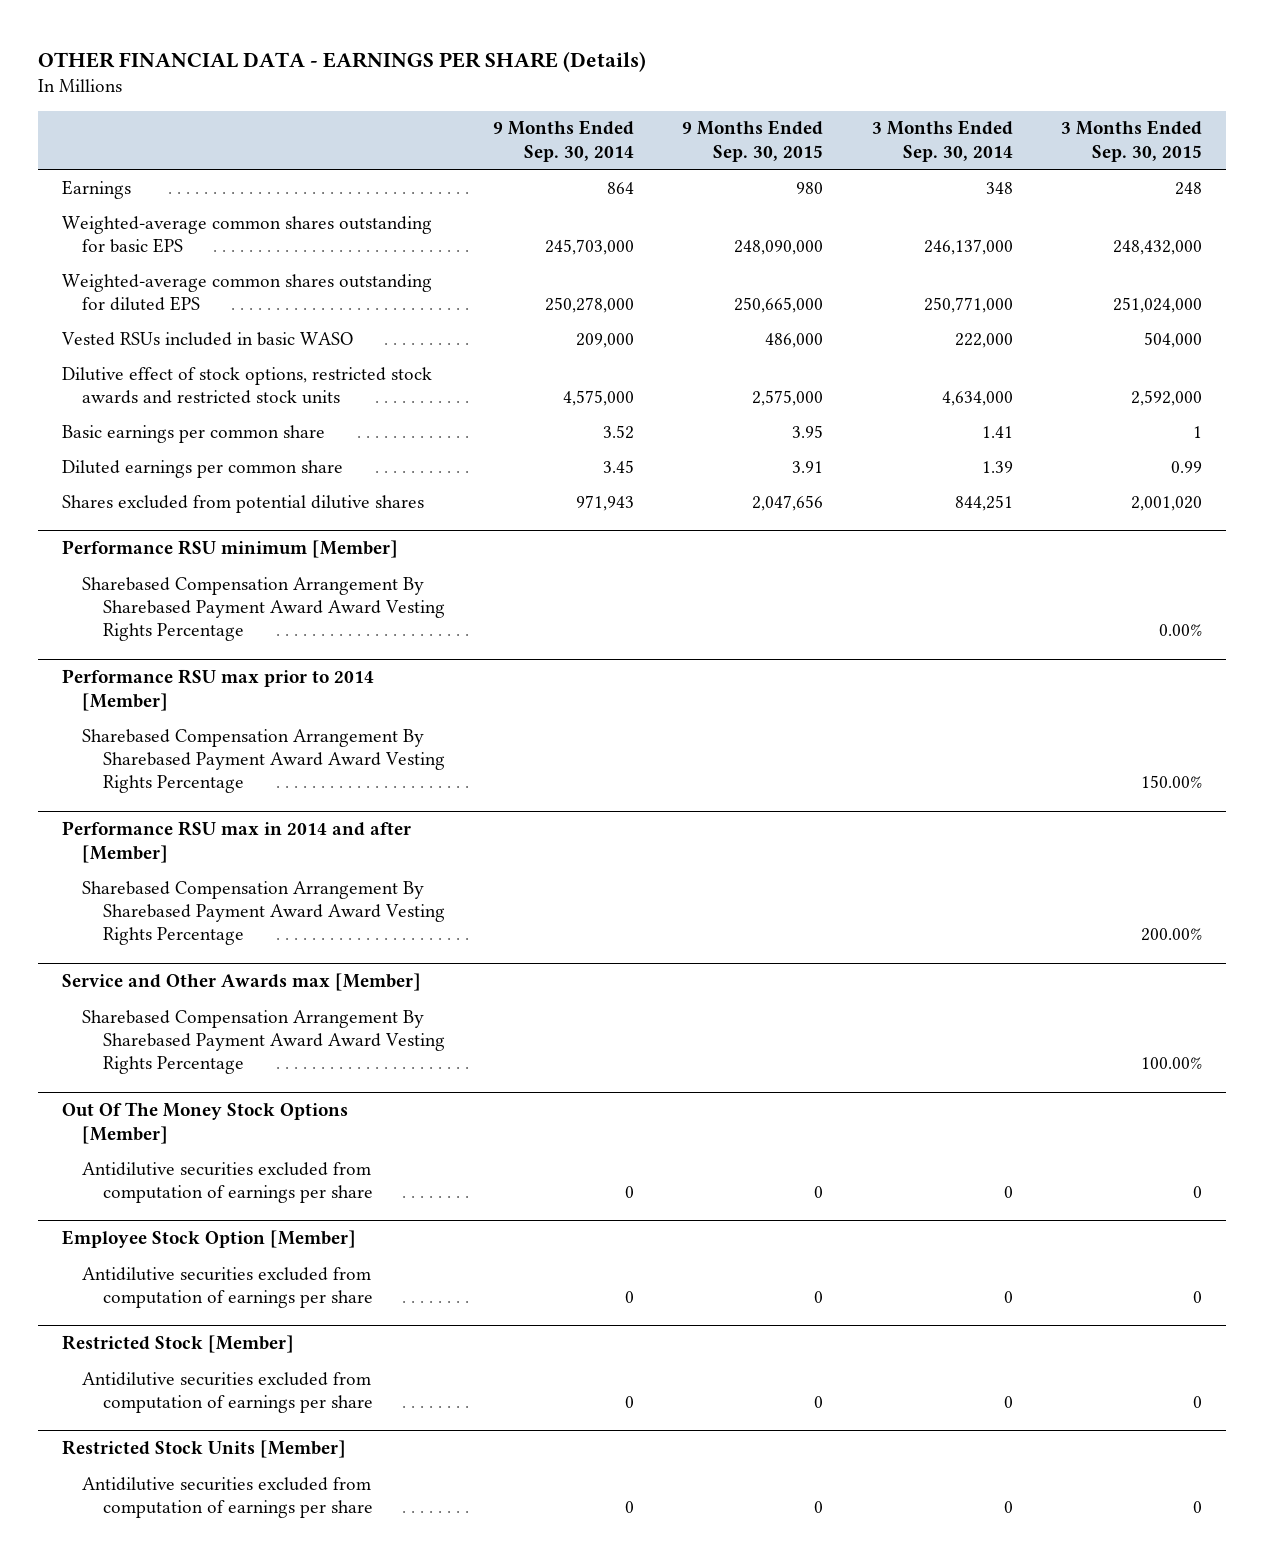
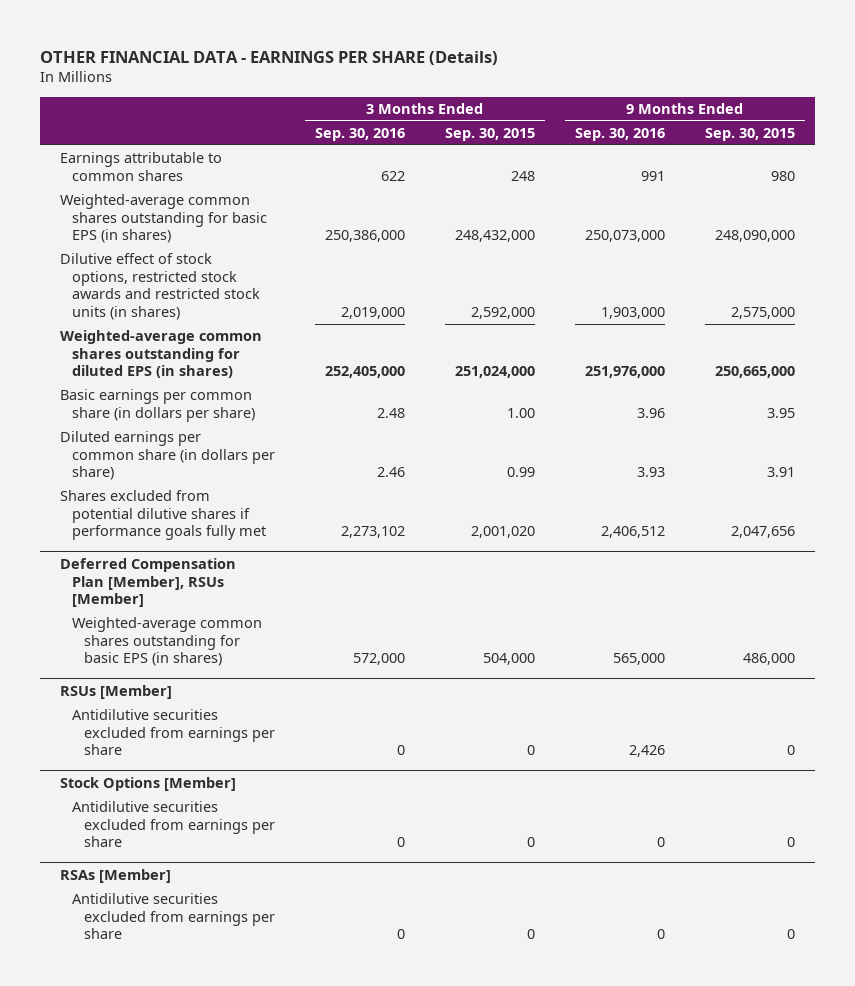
- | 9 Months Ended Sep. 30, 2014 | 9 Months Ended Sep. 30, 2015 | 3 Months Ended Sep. 30, 2014 | 3 Months Ended Sep. 30, 2015
+ | 3 Months Ended Sep. 30, 2016 | 3 Months Ended Sep. 30, 2015 | 9 Months Ended Sep. 30, 2016 | 9 Months Ended Sep. 30, 2015
- Earnings | 864 | 980 | 348 | 248
- Weighted-average common shares outstanding for basic EPS | 245,703,000 | 248,090,000 | 246,137,000 | 248,432,000
- Weighted-average common shares outstanding for diluted EPS | 250,278,000 | 250,665,000 | 250,771,000 | 251,024,000
- Vested RSUs included in basic WASO | 209,000 | 486,000 | 222,000 | 504,000
- Dilutive effect of stock options, restricted stock awards and restricted stock units | 4,575,000 | 2,575,000 | 4,634,000 | 2,592,000
- Basic earnings per common share | 3.52 | 3.95 | 1.41 | 1
- Diluted earnings per common share | 3.45 | 3.91 | 1.39 | 0.99
- Shares excluded from potential dilutive shares | 971,943 | 2,047,656 | 844,251 | 2,001,020
- Performance RSU minimum [Member]
- Sharebased Compensation Arrangement By Sharebased Payment Award Award Vesting Rights Percentage | | | | 0.00%
- Performance RSU max prior to 2014 [Member]
- Sharebased Compensation Arrangement By Sharebased Payment Award Award Vesting Rights Percentage | | | | 150.00%
- Performance RSU max in 2014 and after [Member]
- Sharebased Compensation Arrangement By Sharebased Payment Award Award Vesting Rights Percentage | | | | 200.00%
- Service and Other Awards max [Member]
- Sharebased Compensation Arrangement By Sharebased Payment Award Award Vesting Rights Percentage | | | | 100.00%
- Out Of The Money Stock Options [Member]
- Antidilutive securities excluded from computation of earnings per share | 0 | 0 | 0 | 0
- Employee Stock Option [Member]
- Antidilutive securities excluded from computation of earnings per share | 0 | 0 | 0 | 0
- Restricted Stock [Member]
- Antidilutive securities excluded from computation of earnings per share | 0 | 0 | 0 | 0
- Restricted Stock Units [Member]
- Antidilutive securities excluded from computation of earnings per share | 0 | 0 | 0 | 0
+ Earnings attributable to common shares | 622 | 248 | 991 | 980
+ Weighted-average common shares outstanding for basic EPS (in shares) | 250,386,000 | 248,432,000 | 250,073,000 | 248,090,000
+ Dilutive effect of stock options, restricted stock awards and restricted stock units (in shares) | 2,019,000 | 2,592,000 | 1,903,000 | 2,575,000
+ Weighted-average common shares outstanding for diluted EPS (in shares) | 252,405,000 | 251,024,000 | 251,976,000 | 250,665,000
+ Basic earnings per common share (in dollars per share) | 2.48 | 1.00 | 3.96 | 3.95
+ Diluted earnings per common share (in dollars per share) | 2.46 | 0.99 | 3.93 | 3.91
+ Shares excluded from potential dilutive shares if performance goals fully met | 2,273,102 | 2,001,020 | 2,406,512 | 2,047,656
+ Deferred Compensation Plan [Member], RSUs [Member]
+ Weighted-average common shares outstanding for basic EPS (in shares) | 572,000 | 504,000 | 565,000 | 486,000
+ RSUs [Member]
+ Antidilutive securities excluded from earnings per share | 0 | 0 | 2,426 | 0
+ Stock Options [Member]
+ Antidilutive securities excluded from earnings per share | 0 | 0 | 0 | 0
+ RSAs [Member]
+ Antidilutive securities excluded from earnings per share | 0 | 0 | 0 | 0

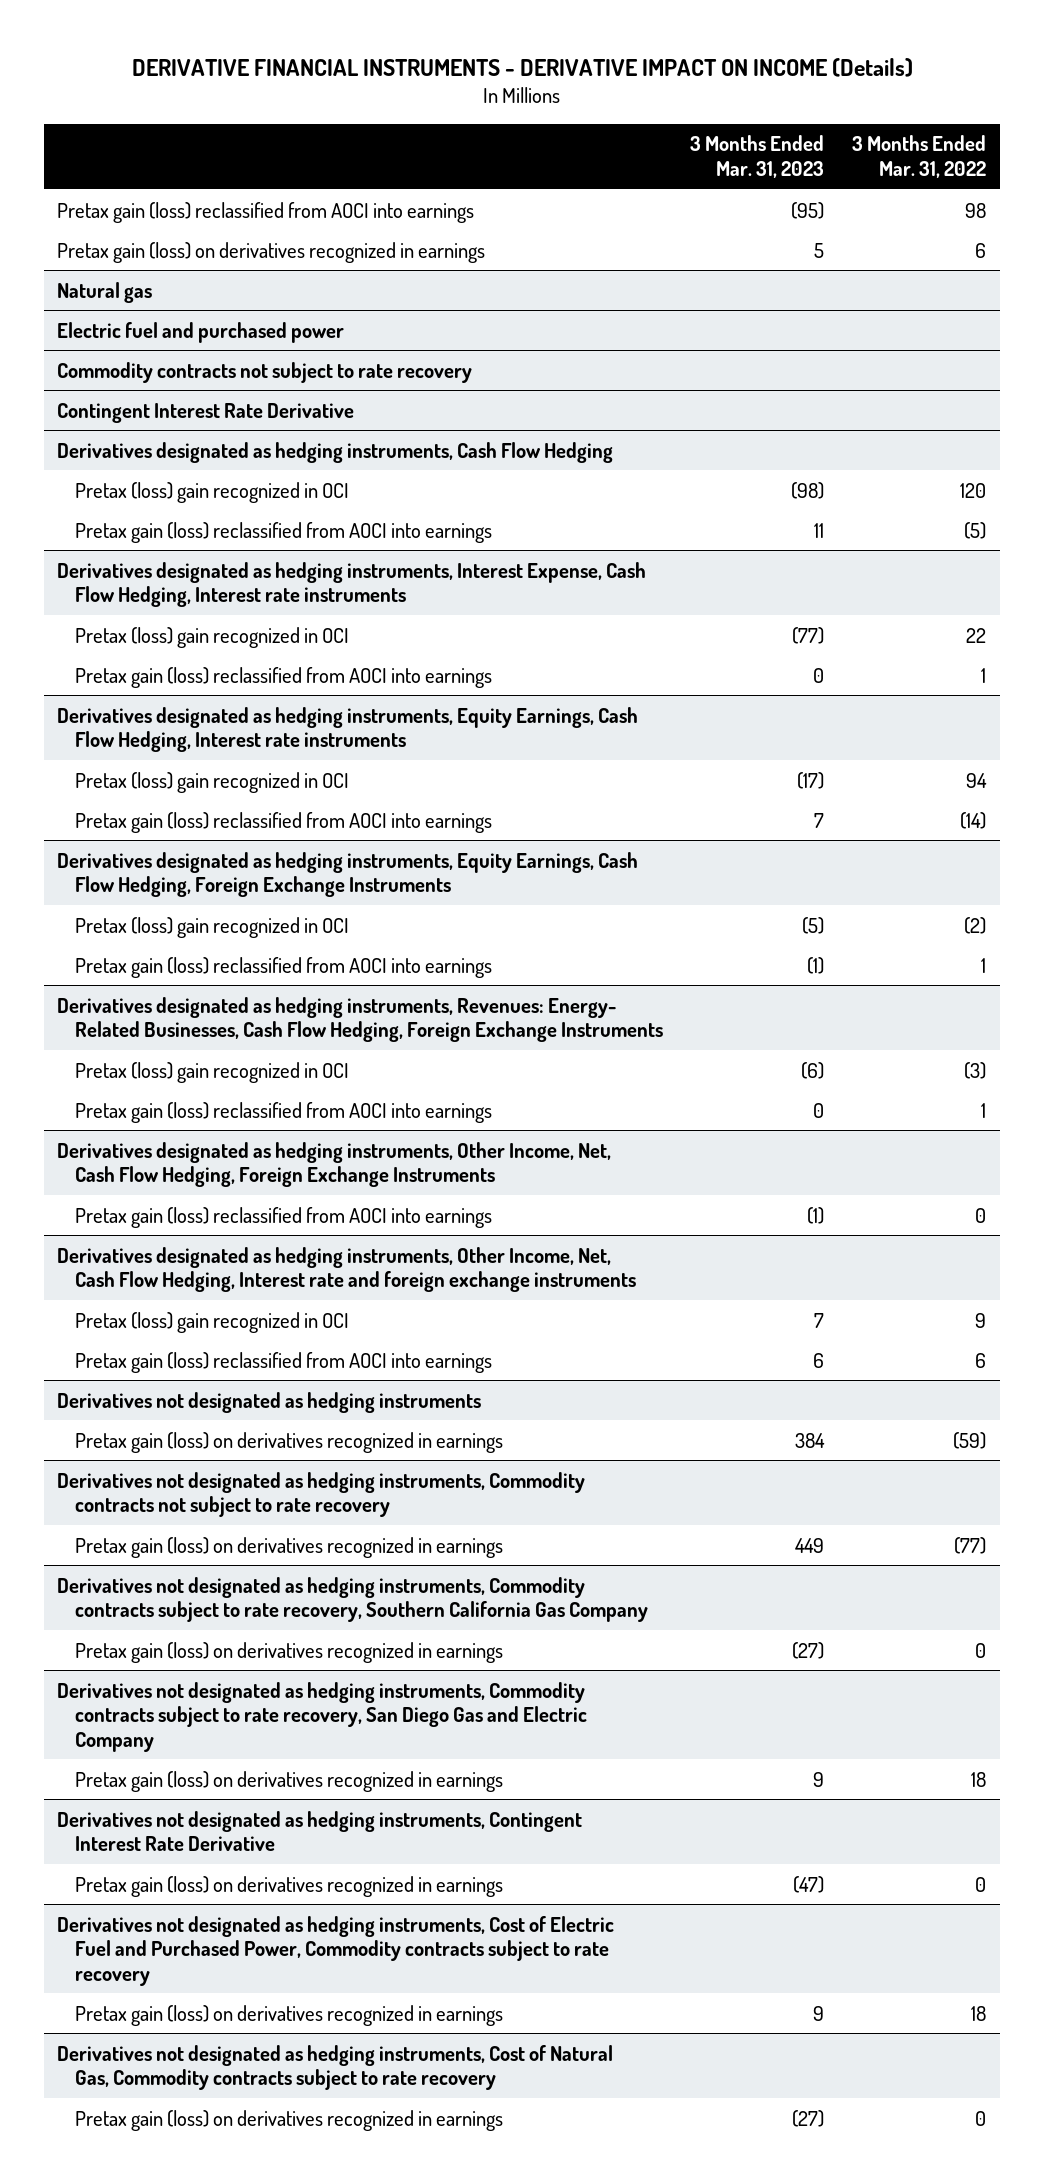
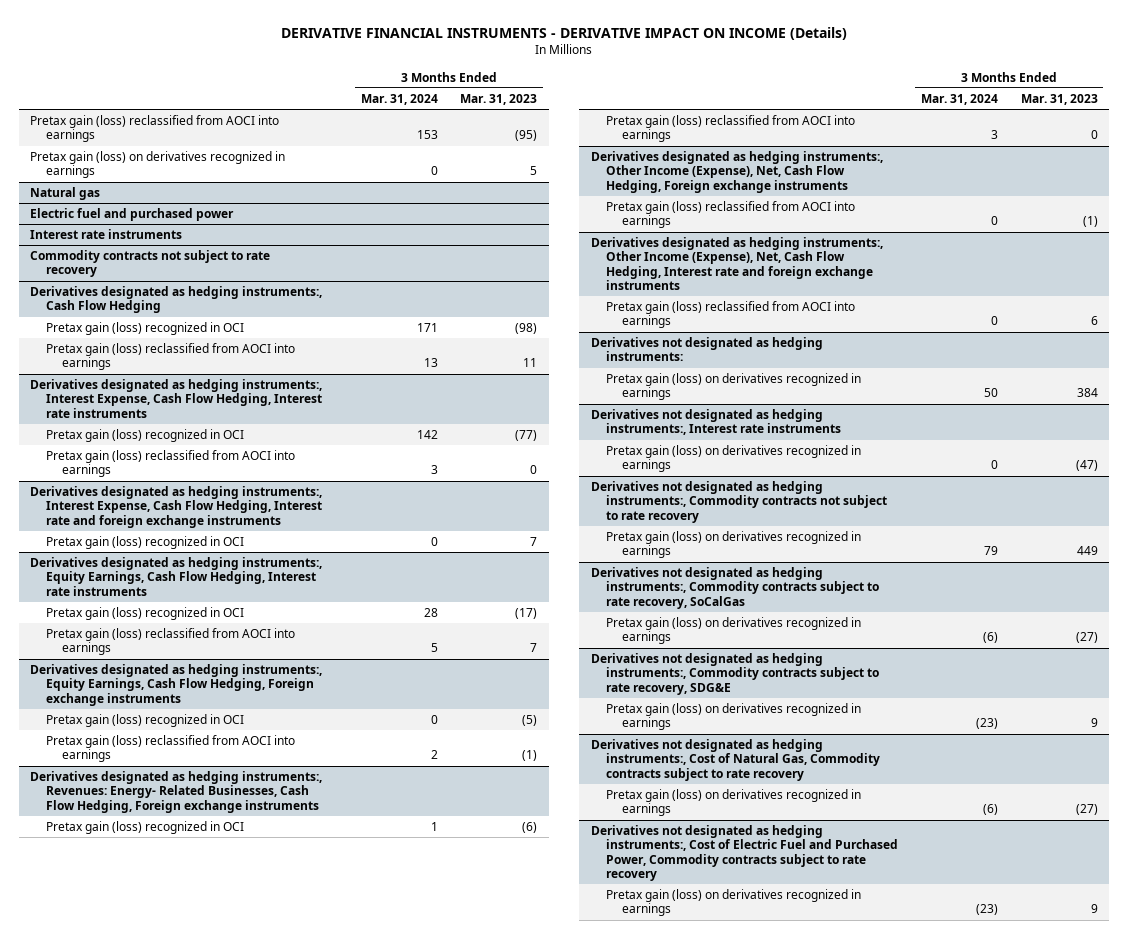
- | 3 Months Ended Mar. 31, 2023 | 3 Months Ended Mar. 31, 2022
+ | 3 Months Ended Mar. 31, 2024 | 3 Months Ended Mar. 31, 2023
+ Interest rate instruments
- Contingent Interest Rate Derivative
- Derivatives designated as hedging instruments, Cash Flow Hedging
- Pretax (loss) gain recognized in OCI | (98) | 120
+ Derivatives designated as hedging instruments:, Cash Flow Hedging
+ Pretax gain (loss) recognized in OCI | 171 | (98)
- Derivatives designated as hedging instruments, Interest Expense, Cash Flow Hedging, Interest rate instruments
- Pretax (loss) gain recognized in OCI | (77) | 22
+ Derivatives designated as hedging instruments:, Interest Expense, Cash Flow Hedging, Interest rate instruments
+ Pretax gain (loss) recognized in OCI | 142 | (77)
- Derivatives designated as hedging instruments, Equity Earnings, Cash Flow Hedging, Interest rate instruments
- Pretax (loss) gain recognized in OCI | (17) | 94
+ Derivatives designated as hedging instruments:, Interest Expense, Cash Flow Hedging, Interest rate and foreign exchange instruments
+ Pretax gain (loss) recognized in OCI | 0 | 7
+ Derivatives designated as hedging instruments:, Equity Earnings, Cash Flow Hedging, Interest rate instruments
+ Pretax gain (loss) recognized in OCI | 28 | (17)
- Derivatives designated as hedging instruments, Equity Earnings, Cash Flow Hedging, Foreign Exchange Instruments
- Pretax (loss) gain recognized in OCI | (5) | (2)
+ Derivatives designated as hedging instruments:, Equity Earnings, Cash Flow Hedging, Foreign exchange instruments
+ Pretax gain (loss) recognized in OCI | 0 | (5)
- Derivatives designated as hedging instruments, Revenues: Energy- Related Businesses, Cash Flow Hedging, Foreign Exchange Instruments
- Pretax (loss) gain recognized in OCI | (6) | (3)
+ Derivatives designated as hedging instruments:, Revenues: Energy- Related Businesses, Cash Flow Hedging, Foreign exchange instruments
+ Pretax gain (loss) recognized in OCI | 1 | (6)
- Derivatives designated as hedging instruments, Other Income, Net, Cash Flow Hedging, Foreign Exchange Instruments
+ Derivatives designated as hedging instruments:, Other Income (Expense), Net, Cash Flow Hedging, Foreign exchange instruments
- Derivatives designated as hedging instruments, Other Income, Net, Cash Flow Hedging, Interest rate and foreign exchange instruments
- Pretax (loss) gain recognized in OCI | 7 | 9
+ Derivatives designated as hedging instruments:, Other Income (Expense), Net, Cash Flow Hedging, Interest rate and foreign exchange instruments
- Derivatives not designated as hedging instruments
+ Derivatives not designated as hedging instruments:
- Derivatives not designated as hedging instruments, Commodity contracts not subject to rate recovery
+ Derivatives not designated as hedging instruments:, Interest rate instruments
+ Pretax gain (loss) on derivatives recognized in earnings | 0 | (47)
+ Derivatives not designated as hedging instruments:, Commodity contracts not subject to rate recovery
- Derivatives not designated as hedging instruments, Commodity contracts subject to rate recovery, Southern California Gas Company
+ Derivatives not designated as hedging instruments:, Commodity contracts subject to rate recovery, SoCalGas
- Derivatives not designated as hedging instruments, Commodity contracts subject to rate recovery, San Diego Gas and Electric Company
- Pretax gain (loss) on derivatives recognized in earnings | 9 | 18
- Derivatives not designated as hedging instruments, Contingent Interest Rate Derivative
- Pretax gain (loss) on derivatives recognized in earnings | (47) | 0
- Derivatives not designated as hedging instruments, Cost of Electric Fuel and Purchased Power, Commodity contracts subject to rate recovery
+ Derivatives not designated as hedging instruments:, Commodity contracts subject to rate recovery, SDG&E
- Derivatives not designated as hedging instruments, Cost of Natural Gas, Commodity contracts subject to rate recovery
+ Derivatives not designated as hedging instruments:, Cost of Natural Gas, Commodity contracts subject to rate recovery
+ Derivatives not designated as hedging instruments:, Cost of Electric Fuel and Purchased Power, Commodity contracts subject to rate recovery
+ Pretax gain (loss) on derivatives recognized in earnings | (23) | 9

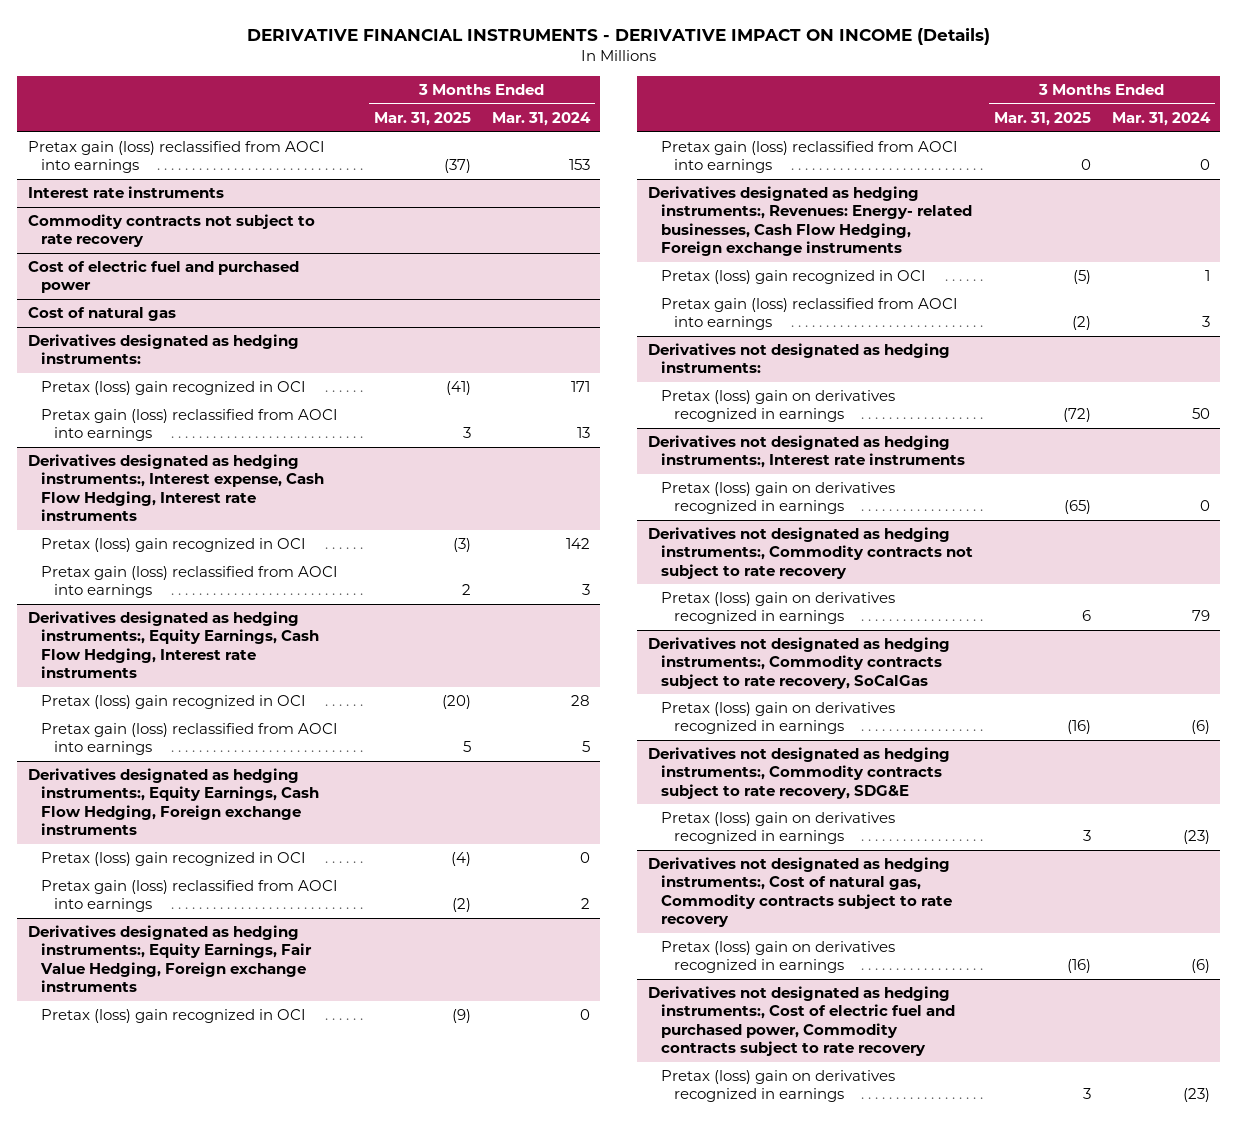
- | 3 Months Ended Mar. 31, 2024 | 3 Months Ended Mar. 31, 2023
+ | 3 Months Ended Mar. 31, 2025 | 3 Months Ended Mar. 31, 2024
- Pretax gain (loss) on derivatives recognized in earnings | 0 | 5
- Natural gas
- Electric fuel and purchased power
- Derivatives designated as hedging instruments:, Cash Flow Hedging
- Pretax gain (loss) recognized in OCI | 171 | (98)
+ Cost of electric fuel and purchased power
+ Cost of natural gas
+ Derivatives designated as hedging instruments:
+ Pretax (loss) gain recognized in OCI | (41) | 171
- Derivatives designated as hedging instruments:, Interest Expense, Cash Flow Hedging, Interest rate instruments
- Pretax gain (loss) recognized in OCI | 142 | (77)
+ Derivatives designated as hedging instruments:, Interest expense, Cash Flow Hedging, Interest rate instruments
+ Pretax (loss) gain recognized in OCI | (3) | 142
- Derivatives designated as hedging instruments:, Interest Expense, Cash Flow Hedging, Interest rate and foreign exchange instruments
- Pretax gain (loss) recognized in OCI | 0 | 7
@ Derivatives designated as hedging instruments:, Equity Earnings, Cash Flow Hedging, Interest rate instruments
- Pretax gain (loss) recognized in OCI | 28 | (17)
+ Pretax (loss) gain recognized in OCI | (20) | 28
@ Derivatives designated as hedging instruments:, Equity Earnings, Cash Flow Hedging, Foreign exchange instruments
- Pretax gain (loss) recognized in OCI | 0 | (5)
+ Pretax (loss) gain recognized in OCI | (4) | 0
- Derivatives designated as hedging instruments:, Revenues: Energy- Related Businesses, Cash Flow Hedging, Foreign exchange instruments
- Pretax gain (loss) recognized in OCI | 1 | (6)
- Pretax gain (loss) reclassified from AOCI into earnings | 3 | 0
- Derivatives designated as hedging instruments:, Other Income (Expense), Net, Cash Flow Hedging, Foreign exchange instruments
- Pretax gain (loss) reclassified from AOCI into earnings | 0 | (1)
- Derivatives designated as hedging instruments:, Other Income (Expense), Net, Cash Flow Hedging, Interest rate and foreign exchange instruments
+ Derivatives designated as hedging instruments:, Equity Earnings, Fair Value Hedging, Foreign exchange instruments
+ Pretax (loss) gain recognized in OCI | (9) | 0
+ Derivatives designated as hedging instruments:, Revenues: Energy- related businesses, Cash Flow Hedging, Foreign exchange instruments
+ Pretax (loss) gain recognized in OCI | (5) | 1
+ Pretax gain (loss) reclassified from AOCI into earnings | (2) | 3
@ Derivatives not designated as hedging instruments:
- Pretax gain (loss) on derivatives recognized in earnings | 50 | 384
+ Pretax (loss) gain on derivatives recognized in earnings | (72) | 50
@ Derivatives not designated as hedging instruments:, Interest rate instruments
- Pretax gain (loss) on derivatives recognized in earnings | 0 | (47)
+ Pretax (loss) gain on derivatives recognized in earnings | (65) | 0
@ Derivatives not designated as hedging instruments:, Commodity contracts not subject to rate recovery
- Pretax gain (loss) on derivatives recognized in earnings | 79 | 449
+ Pretax (loss) gain on derivatives recognized in earnings | 6 | 79
@ Derivatives not designated as hedging instruments:, Commodity contracts subject to rate recovery, SoCalGas
- Pretax gain (loss) on derivatives recognized in earnings | (6) | (27)
+ Pretax (loss) gain on derivatives recognized in earnings | (16) | (6)
@ Derivatives not designated as hedging instruments:, Commodity contracts subject to rate recovery, SDG&E
- Pretax gain (loss) on derivatives recognized in earnings | (23) | 9
- Derivatives not designated as hedging instruments:, Cost of Natural Gas, Commodity contracts subject to rate recovery
- Pretax gain (loss) on derivatives recognized in earnings | (6) | (27)
- Derivatives not designated as hedging instruments:, Cost of Electric Fuel and Purchased Power, Commodity contracts subject to rate recovery
- Pretax gain (loss) on derivatives recognized in earnings | (23) | 9
@ Derivatives not designated as hedging instruments:, Commodity contracts subject to rate recovery, SDG&E
+ Pretax (loss) gain on derivatives recognized in earnings | 3 | (23)
+ Derivatives not designated as hedging instruments:, Cost of natural gas, Commodity contracts subject to rate recovery
+ Pretax (loss) gain on derivatives recognized in earnings | (16) | (6)
+ Derivatives not designated as hedging instruments:, Cost of electric fuel and purchased power, Commodity contracts subject to rate recovery
+ Pretax (loss) gain on derivatives recognized in earnings | 3 | (23)

